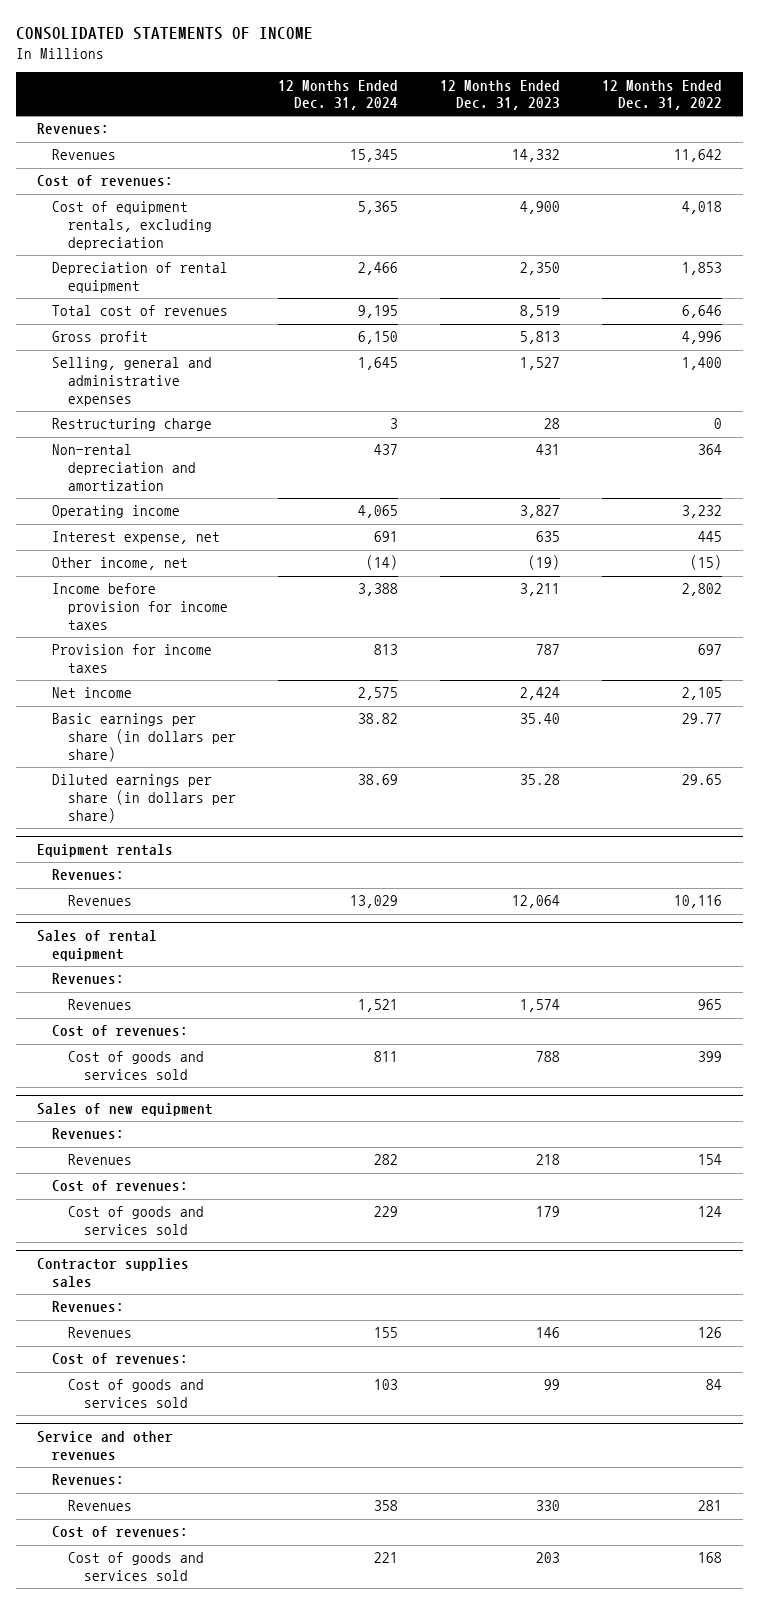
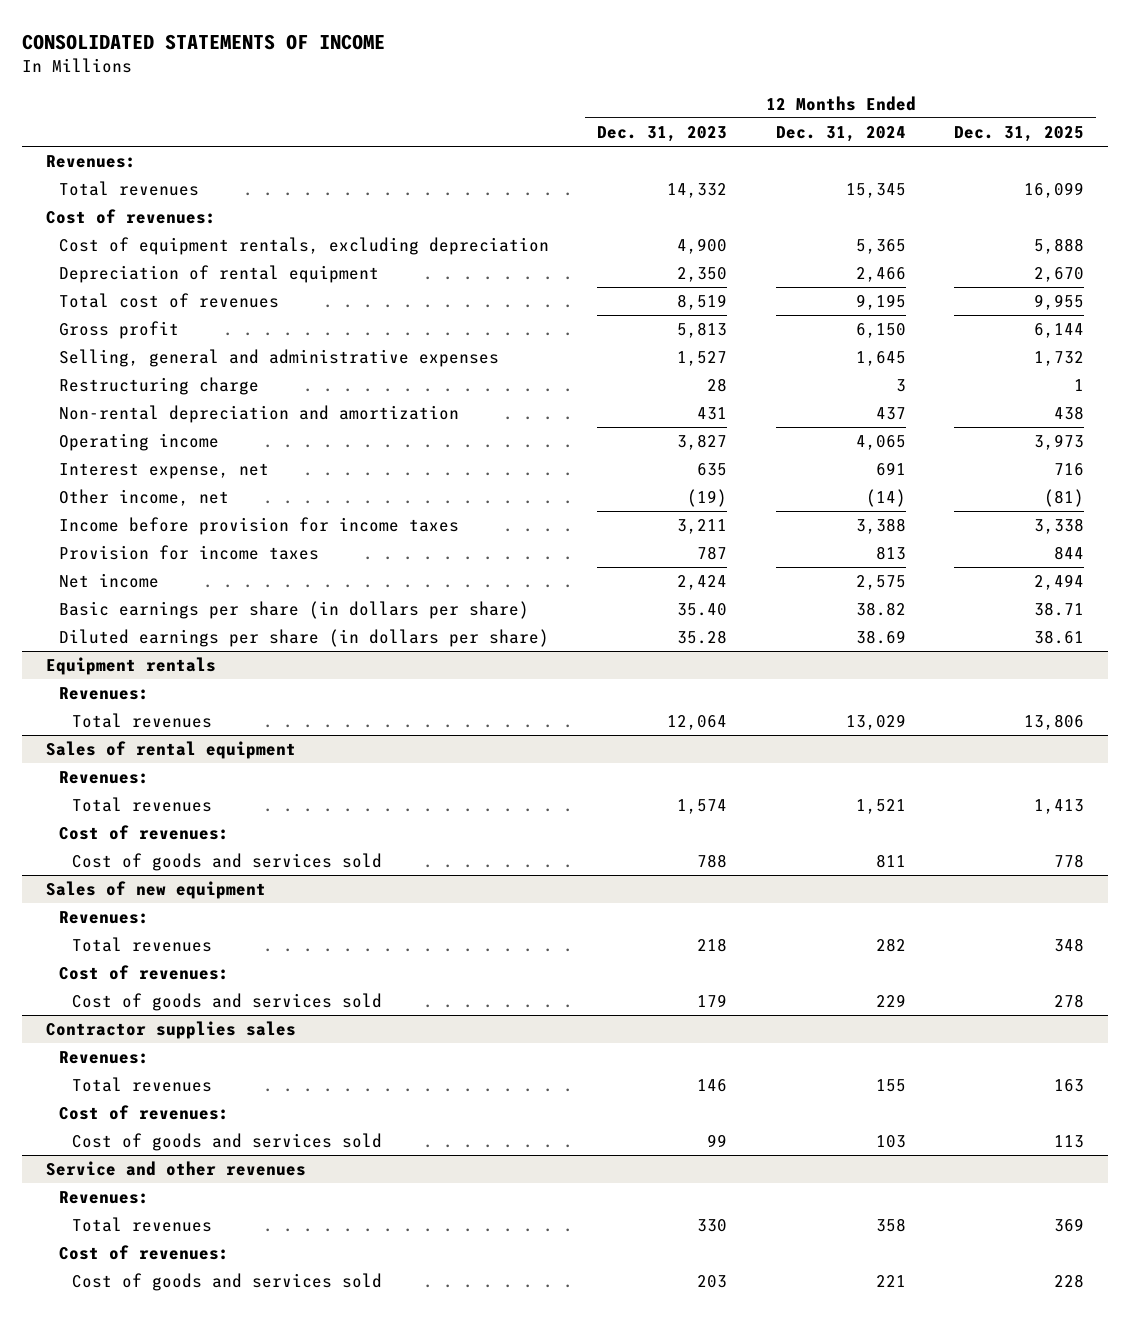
- | 12 Months Ended Dec. 31, 2024 | 12 Months Ended Dec. 31, 2023 | 12 Months Ended Dec. 31, 2022
+ | 12 Months Ended Dec. 31, 2023 | 12 Months Ended Dec. 31, 2024 | 12 Months Ended Dec. 31, 2025
- Revenues | 15,345 | 14,332 | 11,642
+ Total revenues | 14,332 | 15,345 | 16,099
@ Equipment rentals
- Revenues | 13,029 | 12,064 | 10,116
+ Total revenues | 12,064 | 13,029 | 13,806
@ Sales of rental equipment
- Revenues | 1,521 | 1,574 | 965
+ Total revenues | 1,574 | 1,521 | 1,413
@ Sales of new equipment
- Revenues | 282 | 218 | 154
+ Total revenues | 218 | 282 | 348
@ Contractor supplies sales
- Revenues | 155 | 146 | 126
+ Total revenues | 146 | 155 | 163
@ Service and other revenues
- Revenues | 358 | 330 | 281
+ Total revenues | 330 | 358 | 369

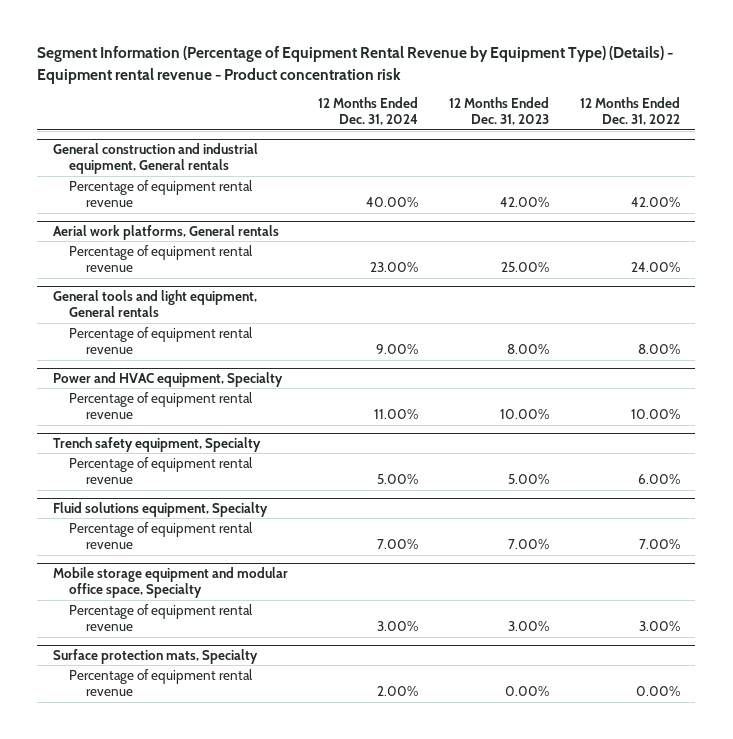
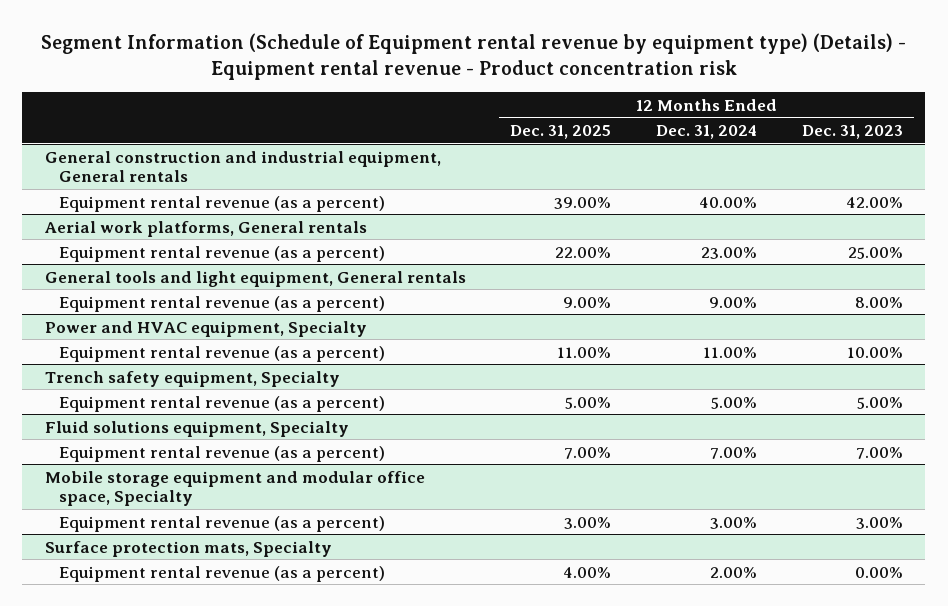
- Segment Information (Percentage of Equipment Rental Revenue by Equipment Type) (Details) - Equipment rental revenue - Product concentration risk
+ Segment Information (Schedule of Equipment rental revenue by equipment type) (Details) - Equipment rental revenue - Product concentration risk
- | 12 Months Ended Dec. 31, 2024 | 12 Months Ended Dec. 31, 2023 | 12 Months Ended Dec. 31, 2022
+ | 12 Months Ended Dec. 31, 2025 | 12 Months Ended Dec. 31, 2024 | 12 Months Ended Dec. 31, 2023
@ General construction and industrial equipment, General rentals
- Percentage of equipment rental revenue | 40.00% | 42.00% | 42.00%
+ Equipment rental revenue (as a percent) | 39.00% | 40.00% | 42.00%
@ Aerial work platforms, General rentals
- Percentage of equipment rental revenue | 23.00% | 25.00% | 24.00%
+ Equipment rental revenue (as a percent) | 22.00% | 23.00% | 25.00%
@ General tools and light equipment, General rentals
- Percentage of equipment rental revenue | 9.00% | 8.00% | 8.00%
+ Equipment rental revenue (as a percent) | 9.00% | 9.00% | 8.00%
@ Power and HVAC equipment, Specialty
- Percentage of equipment rental revenue | 11.00% | 10.00% | 10.00%
+ Equipment rental revenue (as a percent) | 11.00% | 11.00% | 10.00%
@ Trench safety equipment, Specialty
- Percentage of equipment rental revenue | 5.00% | 5.00% | 6.00%
+ Equipment rental revenue (as a percent) | 5.00% | 5.00% | 5.00%
@ Fluid solutions equipment, Specialty
- Percentage of equipment rental revenue | 7.00% | 7.00% | 7.00%
+ Equipment rental revenue (as a percent) | 7.00% | 7.00% | 7.00%
@ Mobile storage equipment and modular office space, Specialty
- Percentage of equipment rental revenue | 3.00% | 3.00% | 3.00%
+ Equipment rental revenue (as a percent) | 3.00% | 3.00% | 3.00%
@ Surface protection mats, Specialty
- Percentage of equipment rental revenue | 2.00% | 0.00% | 0.00%
+ Equipment rental revenue (as a percent) | 4.00% | 2.00% | 0.00%

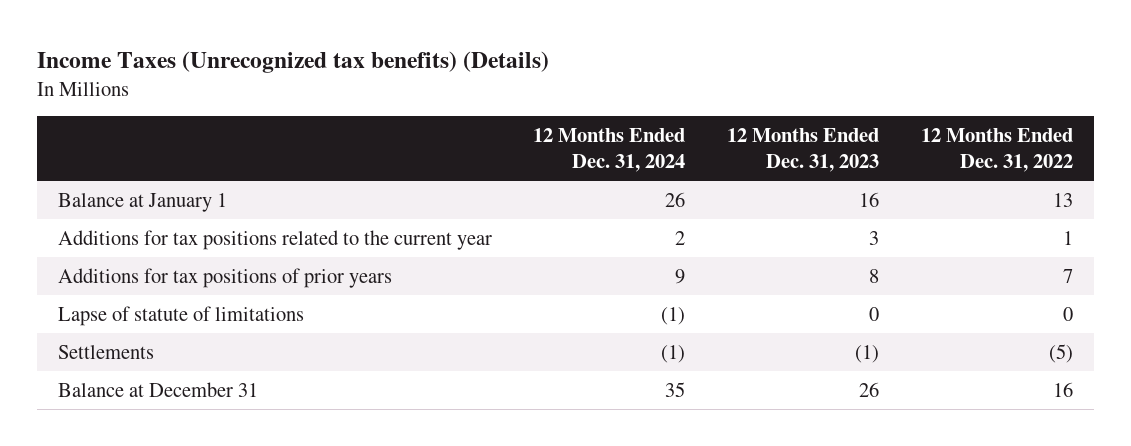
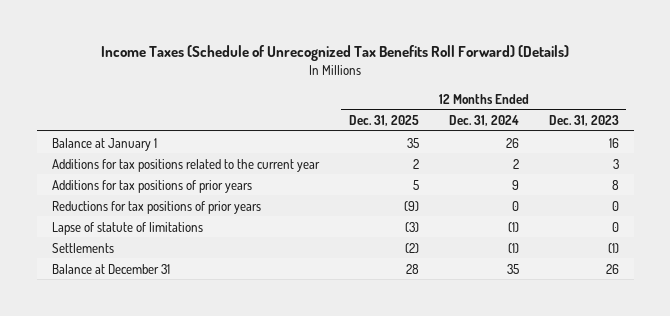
- Income Taxes (Unrecognized tax benefits) (Details)
+ Income Taxes (Schedule of Unrecognized Tax Benefits Roll Forward) (Details)
- | 12 Months Ended Dec. 31, 2024 | 12 Months Ended Dec. 31, 2023 | 12 Months Ended Dec. 31, 2022
+ | 12 Months Ended Dec. 31, 2025 | 12 Months Ended Dec. 31, 2024 | 12 Months Ended Dec. 31, 2023
+ Reductions for tax positions of prior years | (9) | 0 | 0

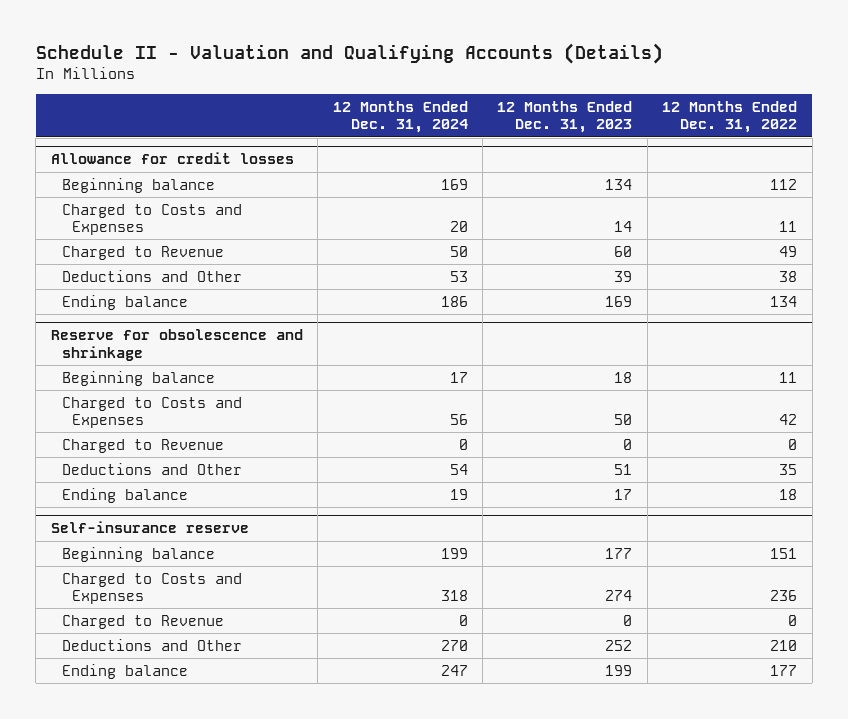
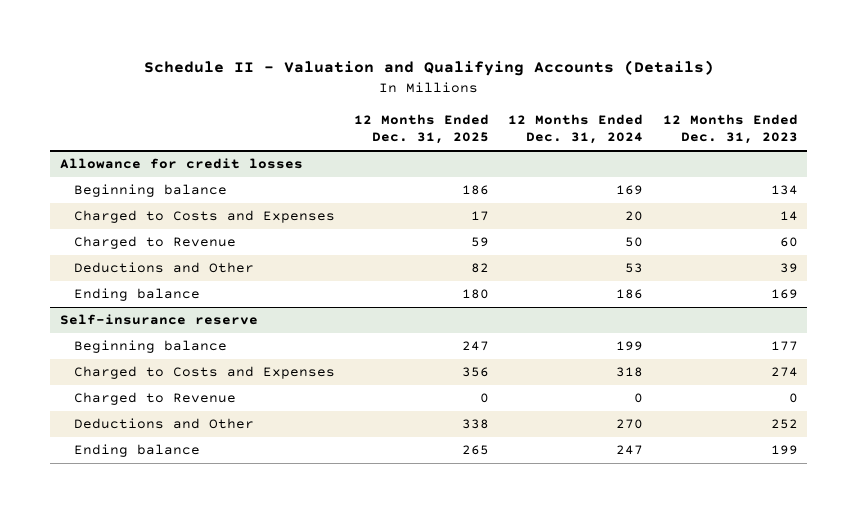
- | 12 Months Ended Dec. 31, 2024 | 12 Months Ended Dec. 31, 2023 | 12 Months Ended Dec. 31, 2022
+ | 12 Months Ended Dec. 31, 2025 | 12 Months Ended Dec. 31, 2024 | 12 Months Ended Dec. 31, 2023
- Reserve for obsolescence and shrinkage
- Beginning balance | 17 | 18 | 11
- Charged to Costs and Expenses | 56 | 50 | 42
- Charged to Revenue | 0 | 0 | 0
- Deductions and Other | 54 | 51 | 35
- Ending balance | 19 | 17 | 18

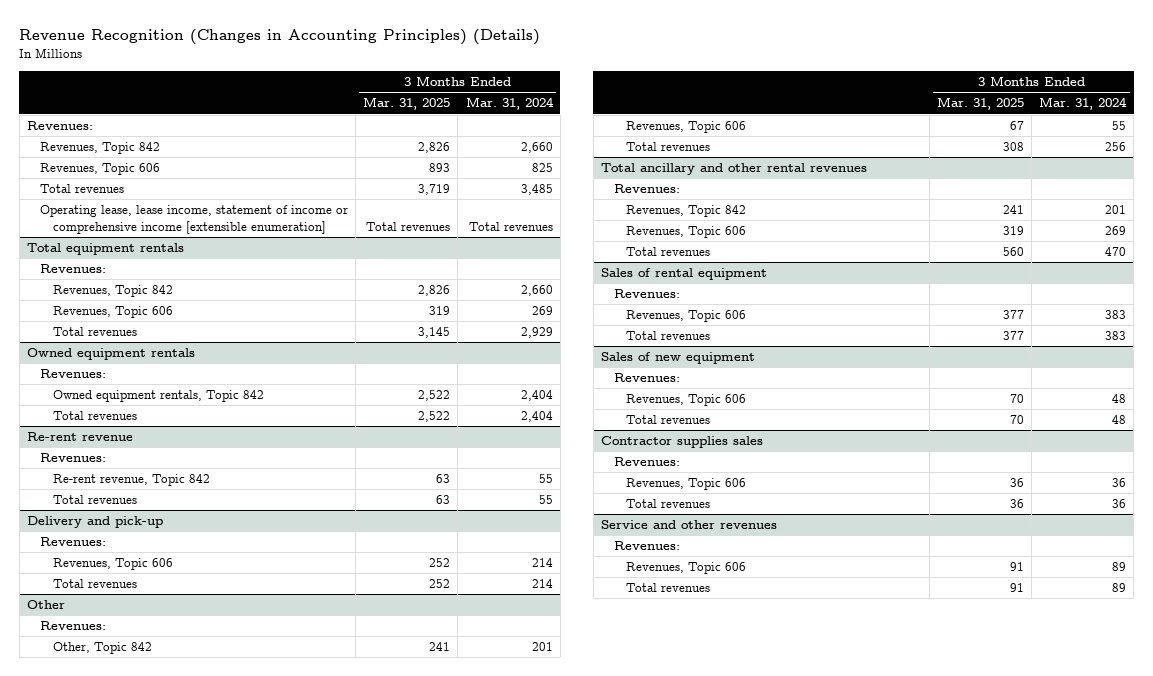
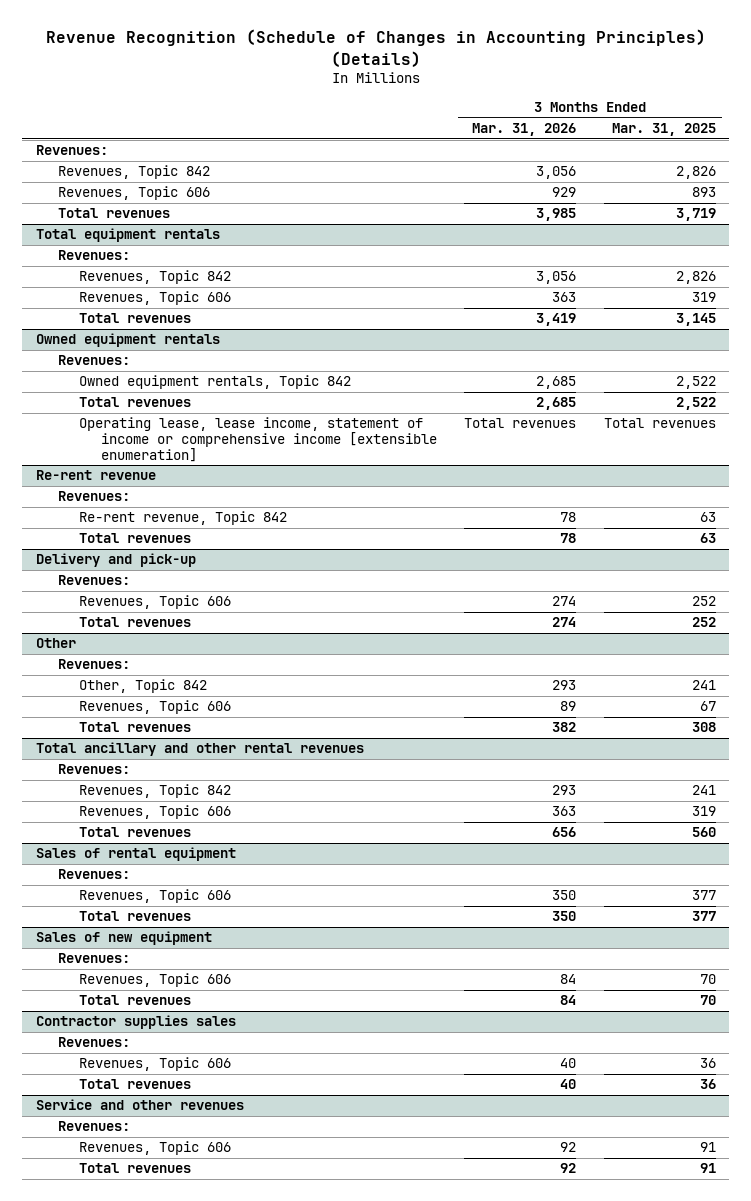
- Revenue Recognition (Changes in Accounting Principles) (Details)
+ Revenue Recognition (Schedule of Changes in Accounting Principles) (Details)
- | 3 Months Ended Mar. 31, 2025 | 3 Months Ended Mar. 31, 2024
+ | 3 Months Ended Mar. 31, 2026 | 3 Months Ended Mar. 31, 2025
- Operating lease, lease income, statement of income or comprehensive income [extensible enumeration] | Total revenues | Total revenues
@ Owned equipment rentals
+ Operating lease, lease income, statement of income or comprehensive income [extensible enumeration] | Total revenues | Total revenues

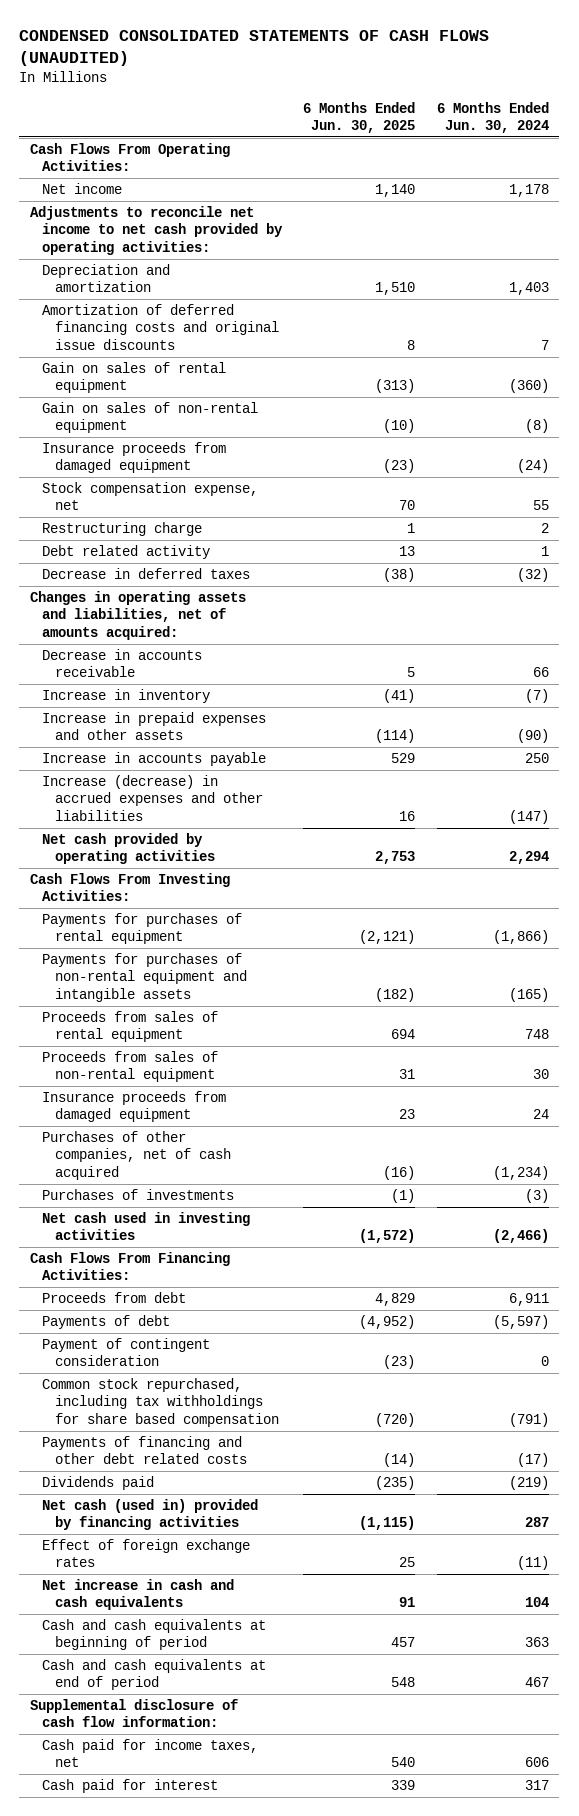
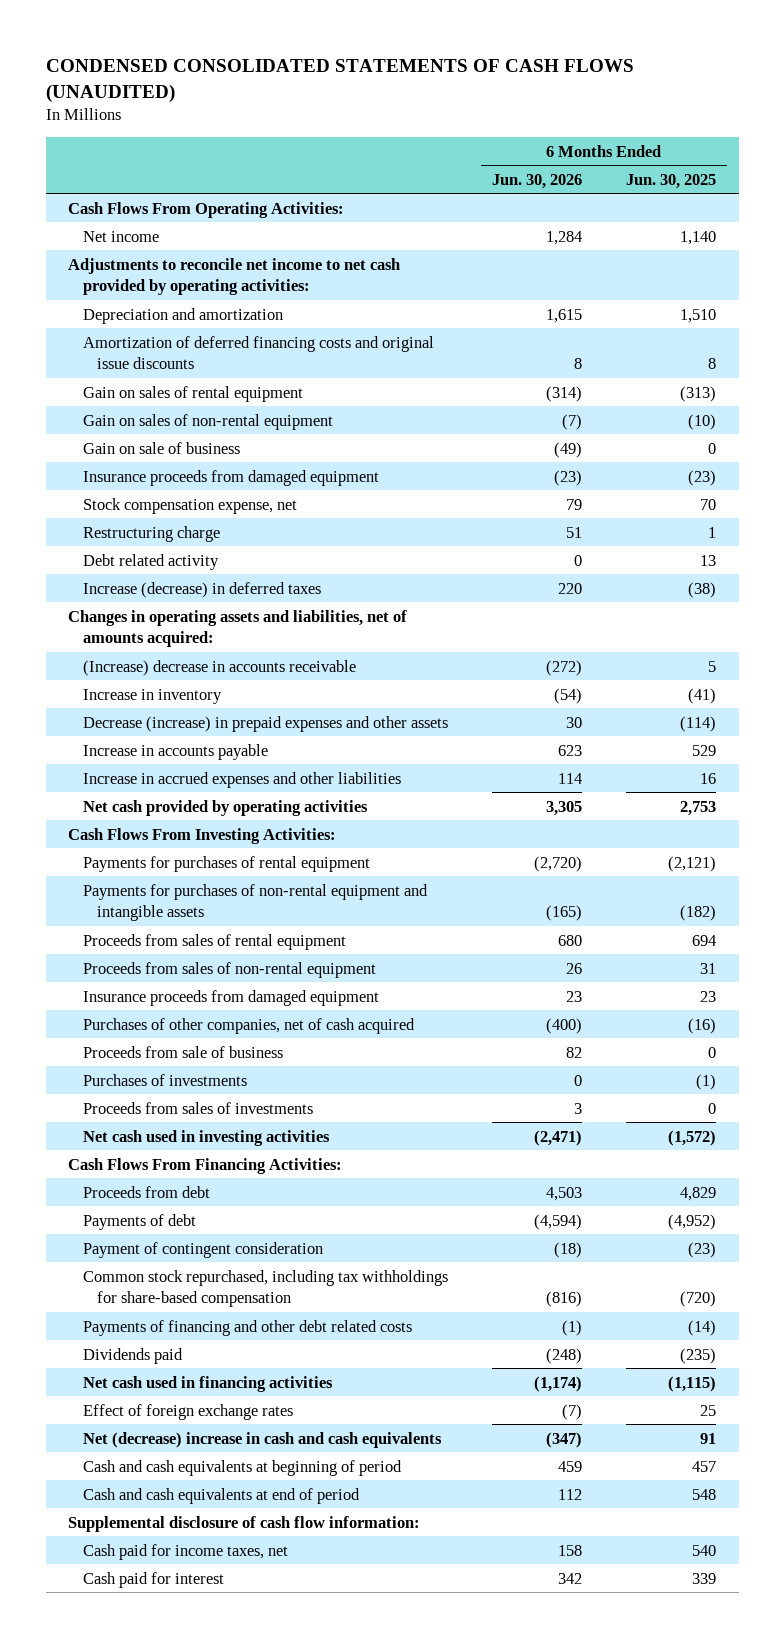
- | 6 Months Ended Jun. 30, 2025 | 6 Months Ended Jun. 30, 2024
+ | 6 Months Ended Jun. 30, 2026 | 6 Months Ended Jun. 30, 2025
+ Gain on sale of business | (49) | 0
- Decrease in deferred taxes | (38) | (32)
+ Increase (decrease) in deferred taxes | 220 | (38)
- Decrease in accounts receivable | 5 | 66
+ (Increase) decrease in accounts receivable | (272) | 5
- Increase in prepaid expenses and other assets | (114) | (90)
+ Decrease (increase) in prepaid expenses and other assets | 30 | (114)
- Increase (decrease) in accrued expenses and other liabilities | 16 | (147)
+ Increase in accrued expenses and other liabilities | 114 | 16
+ Proceeds from sale of business | 82 | 0
+ Proceeds from sales of investments | 3 | 0
- Common stock repurchased, including tax withholdings for share based compensation | (720) | (791)
+ Common stock repurchased, including tax withholdings for share-based compensation | (816) | (720)
- Net cash (used in) provided by financing activities | (1,115) | 287
+ Net cash used in financing activities | (1,174) | (1,115)
- Net increase in cash and cash equivalents | 91 | 104
+ Net (decrease) increase in cash and cash equivalents | (347) | 91

